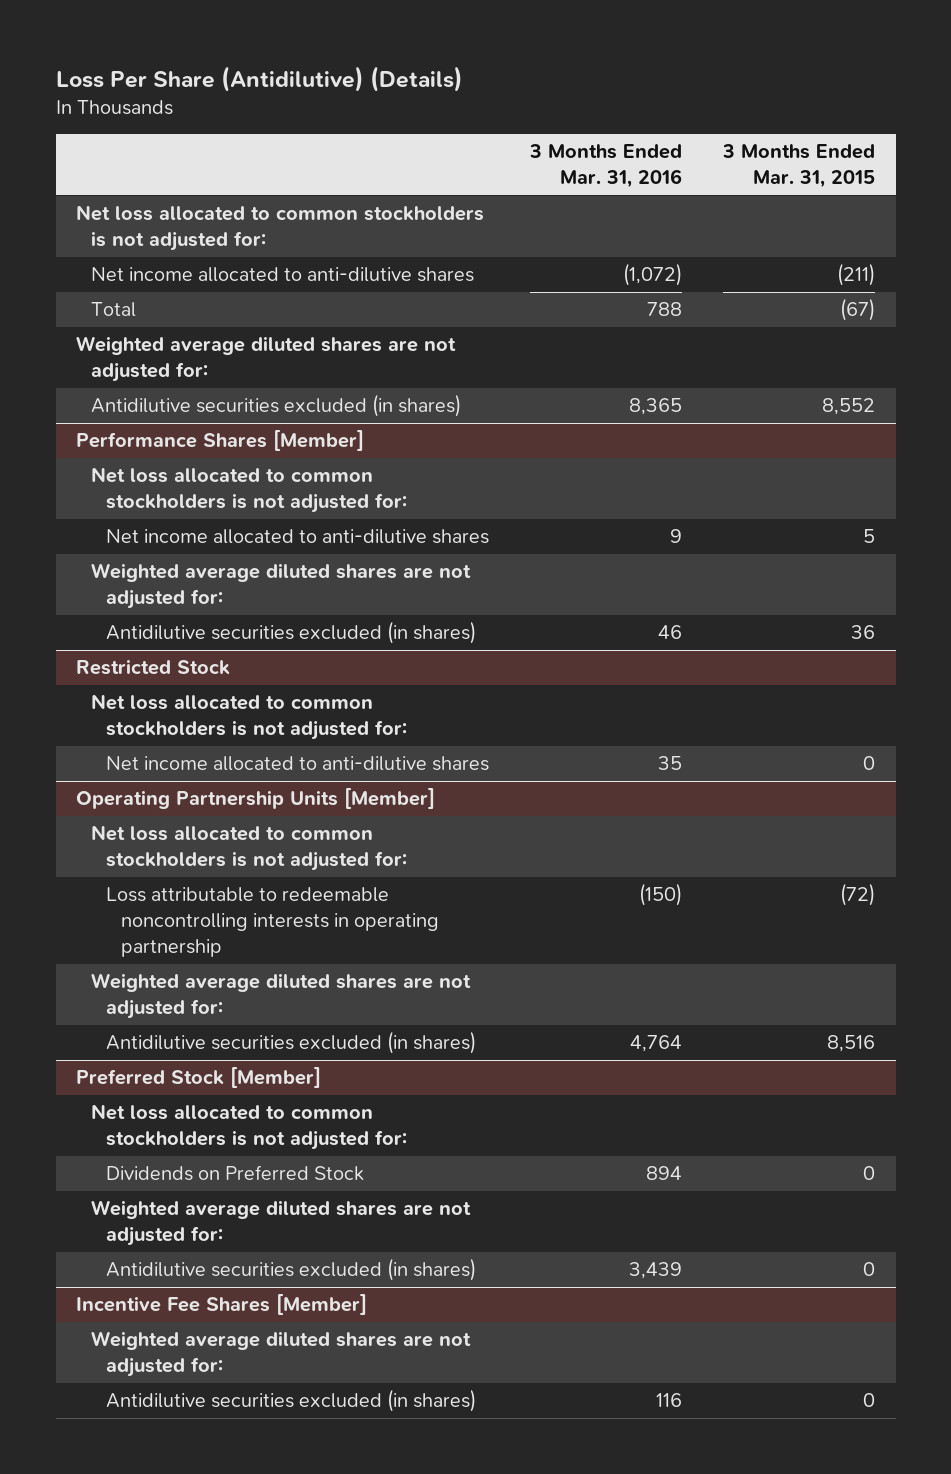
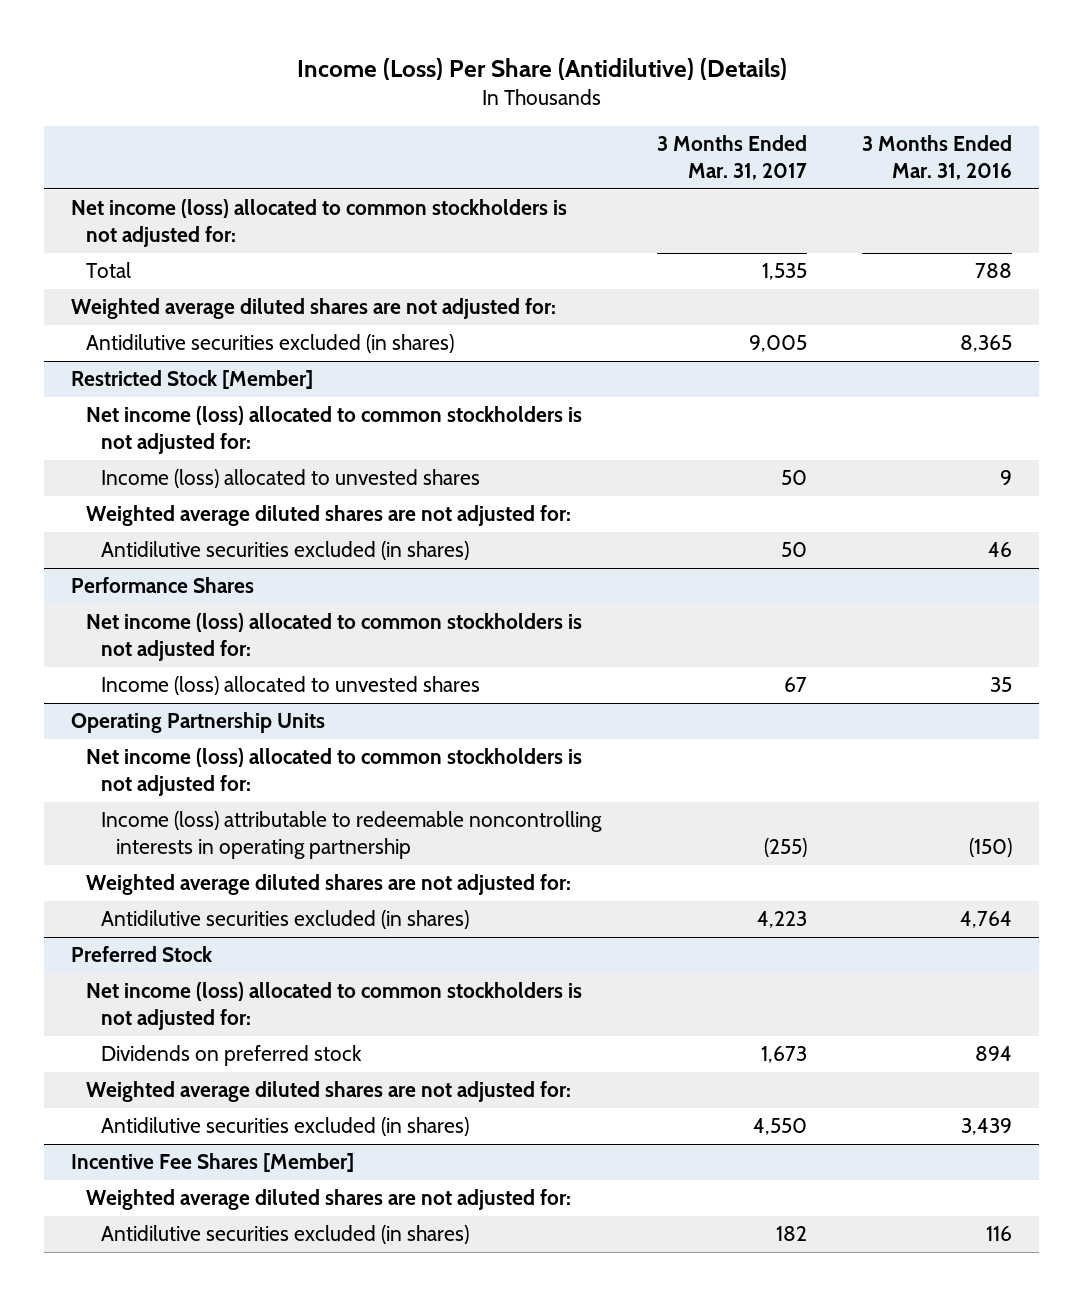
- Loss Per Share (Antidilutive) (Details)
+ Income (Loss) Per Share (Antidilutive) (Details)
- | 3 Months Ended Mar. 31, 2016 | 3 Months Ended Mar. 31, 2015
+ | 3 Months Ended Mar. 31, 2017 | 3 Months Ended Mar. 31, 2016
- Net loss allocated to common stockholders is not adjusted for:
- Net income allocated to anti-dilutive shares | (1,072) | (211)
+ Net income (loss) allocated to common stockholders is not adjusted for:
- Performance Shares [Member]
- Net loss allocated to common stockholders is not adjusted for:
- Net income allocated to anti-dilutive shares | 9 | 5
+ Restricted Stock [Member]
+ Net income (loss) allocated to common stockholders is not adjusted for:
+ Income (loss) allocated to unvested shares | 50 | 9
- Restricted Stock
- Net loss allocated to common stockholders is not adjusted for:
- Net income allocated to anti-dilutive shares | 35 | 0
- Operating Partnership Units [Member]
- Net loss allocated to common stockholders is not adjusted for:
- Loss attributable to redeemable noncontrolling interests in operating partnership | (150) | (72)
+ Performance Shares
+ Net income (loss) allocated to common stockholders is not adjusted for:
+ Income (loss) allocated to unvested shares | 67 | 35
+ Operating Partnership Units
+ Net income (loss) allocated to common stockholders is not adjusted for:
+ Income (loss) attributable to redeemable noncontrolling interests in operating partnership | (255) | (150)
- Preferred Stock [Member]
- Net loss allocated to common stockholders is not adjusted for:
- Dividends on Preferred Stock | 894 | 0
+ Preferred Stock
+ Net income (loss) allocated to common stockholders is not adjusted for:
+ Dividends on preferred stock | 1,673 | 894

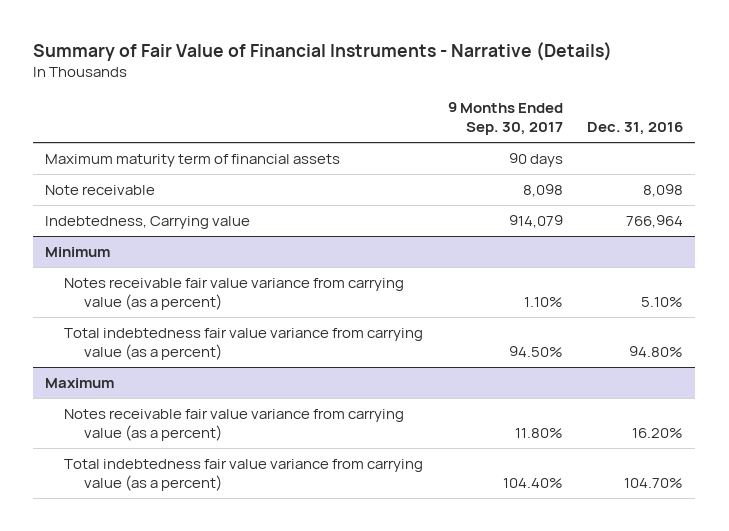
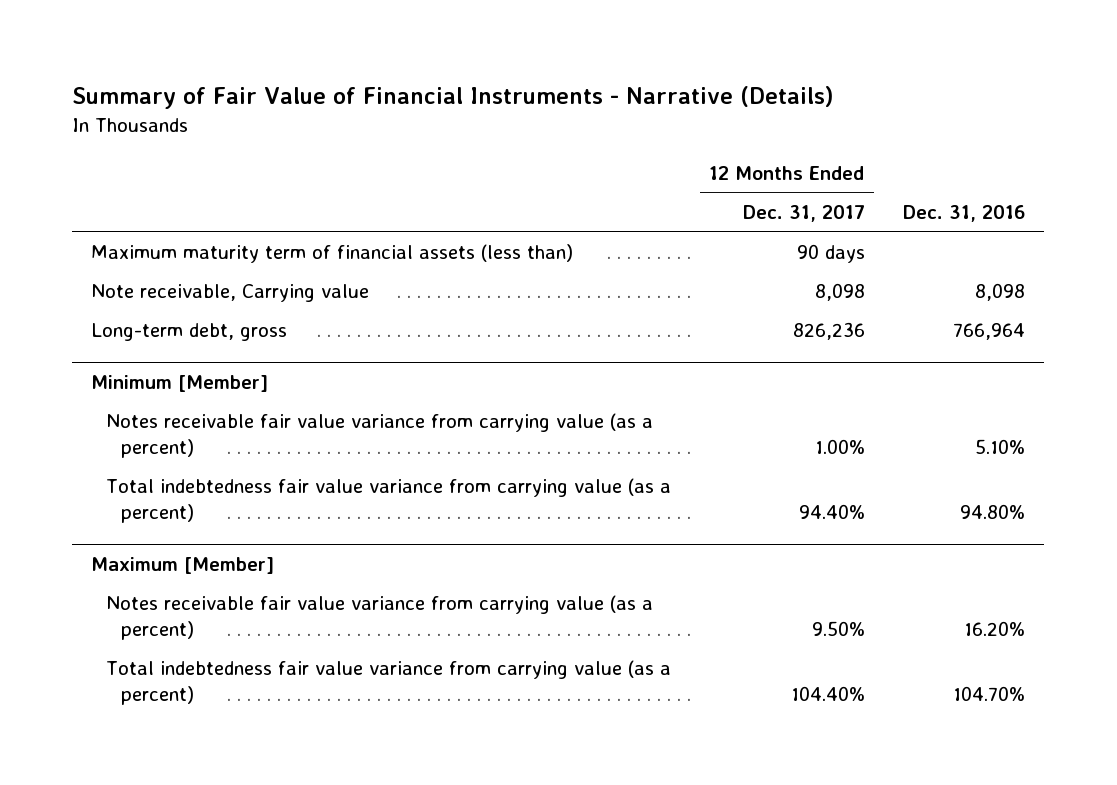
- | 9 Months Ended Sep. 30, 2017 | Dec. 31, 2016
+ | 12 Months Ended Dec. 31, 2017 | Dec. 31, 2016
- Maximum maturity term of financial assets | 90 days |
- Note receivable | 8,098 | 8,098
- Indebtedness, Carrying value | 914,079 | 766,964
- Minimum
+ Maximum maturity term of financial assets (less than) | 90 days |
+ Note receivable, Carrying value | 8,098 | 8,098
+ Long-term debt, gross | 826,236 | 766,964
+ Minimum [Member]
- Maximum
+ Maximum [Member]

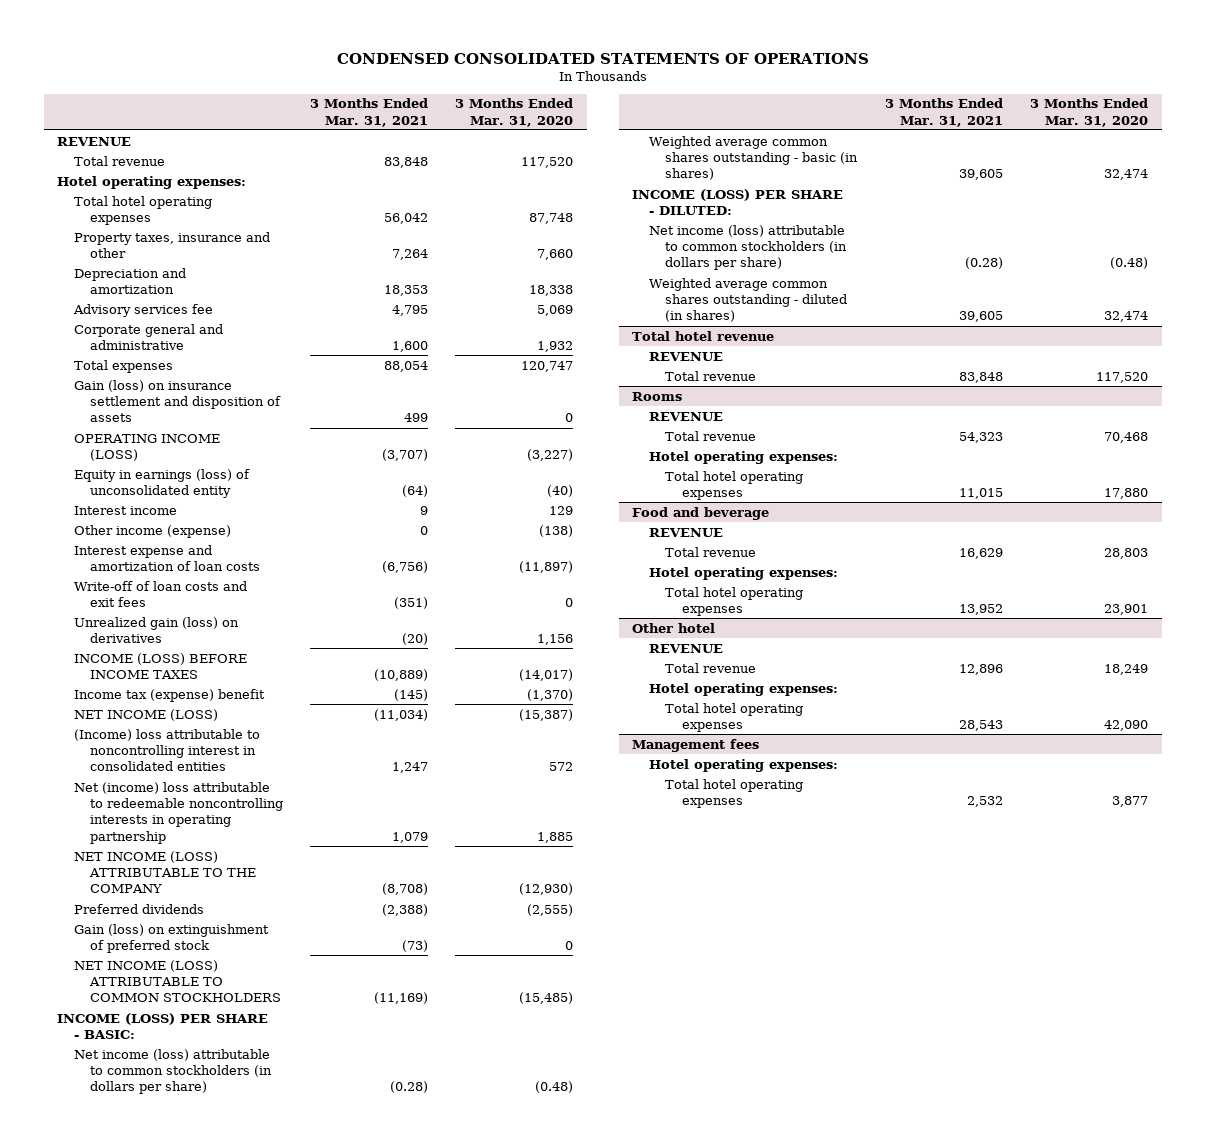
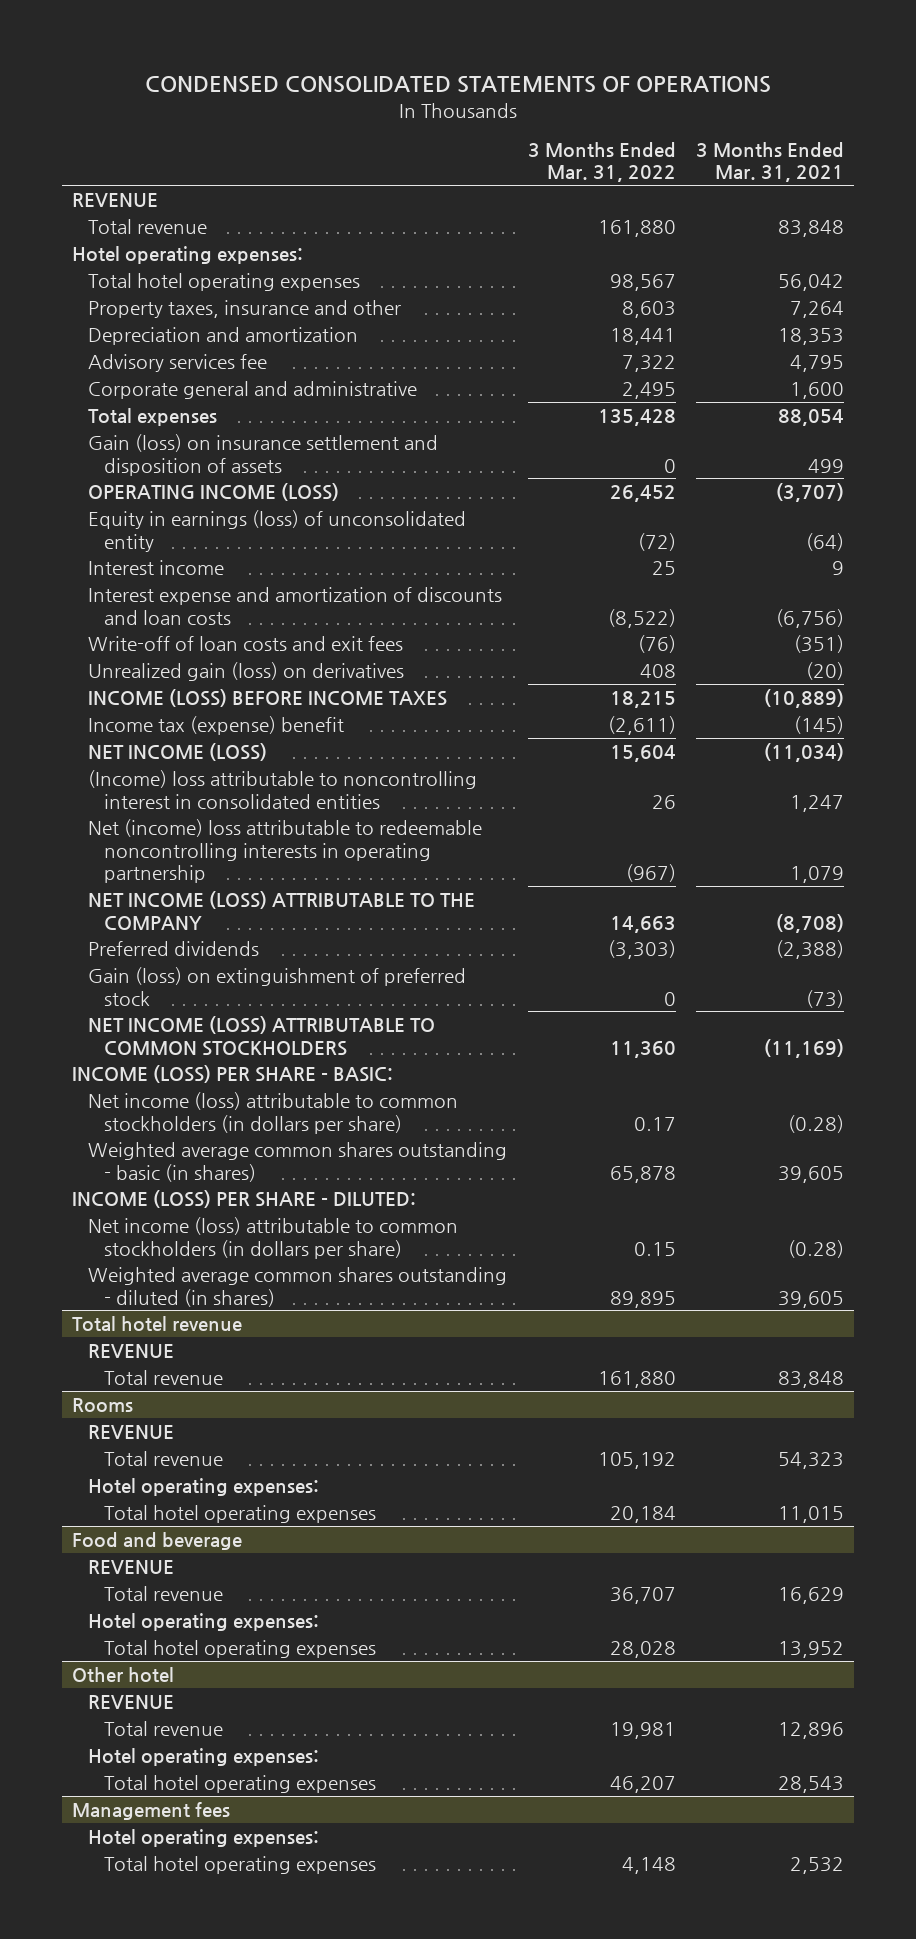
- | 3 Months Ended Mar. 31, 2021 | 3 Months Ended Mar. 31, 2020
+ | 3 Months Ended Mar. 31, 2022 | 3 Months Ended Mar. 31, 2021
- Other income (expense) | 0 | (138)
- Interest expense and amortization of loan costs | (6,756) | (11,897)
+ Interest expense and amortization of discounts and loan costs | (8,522) | (6,756)

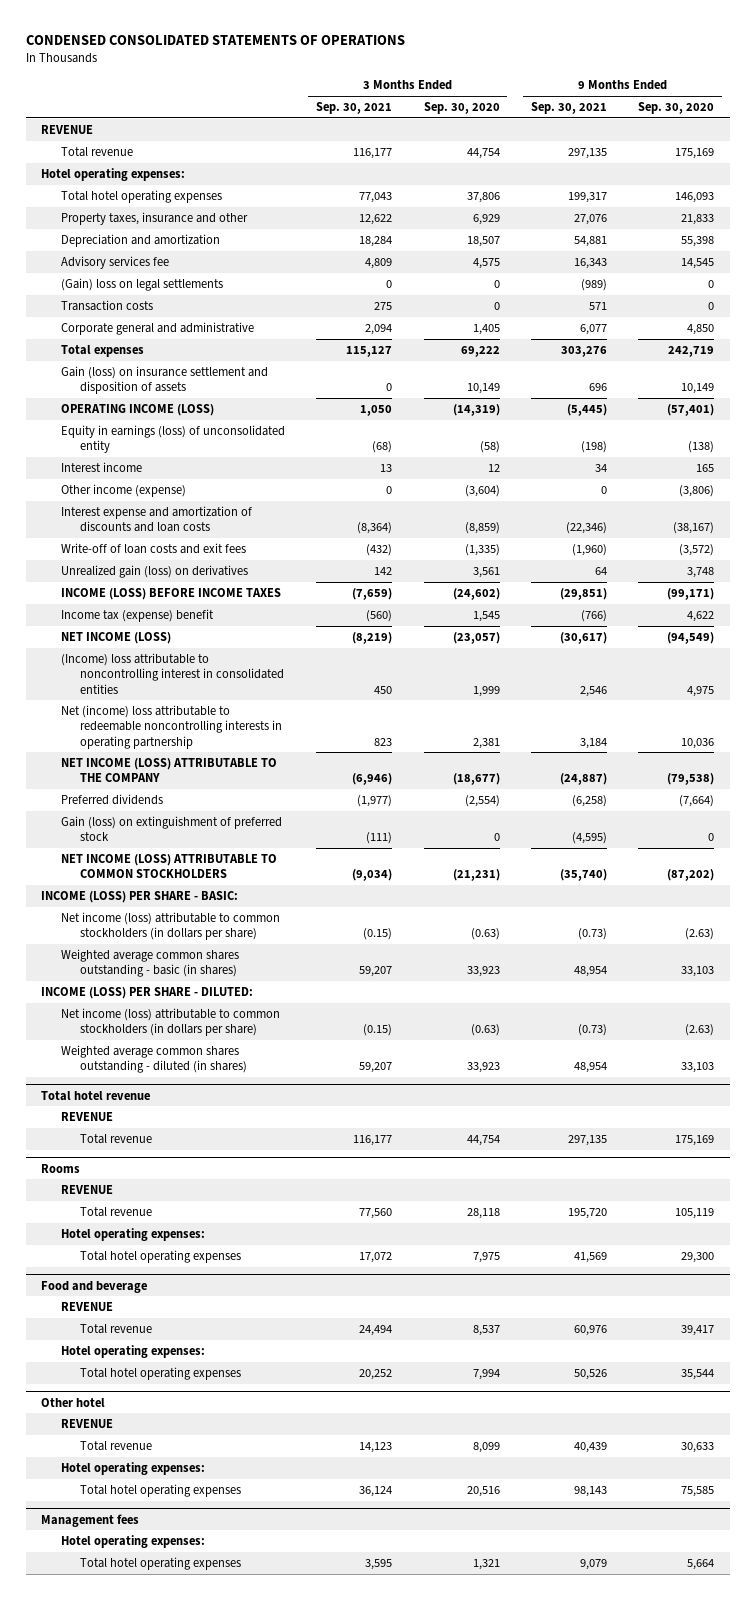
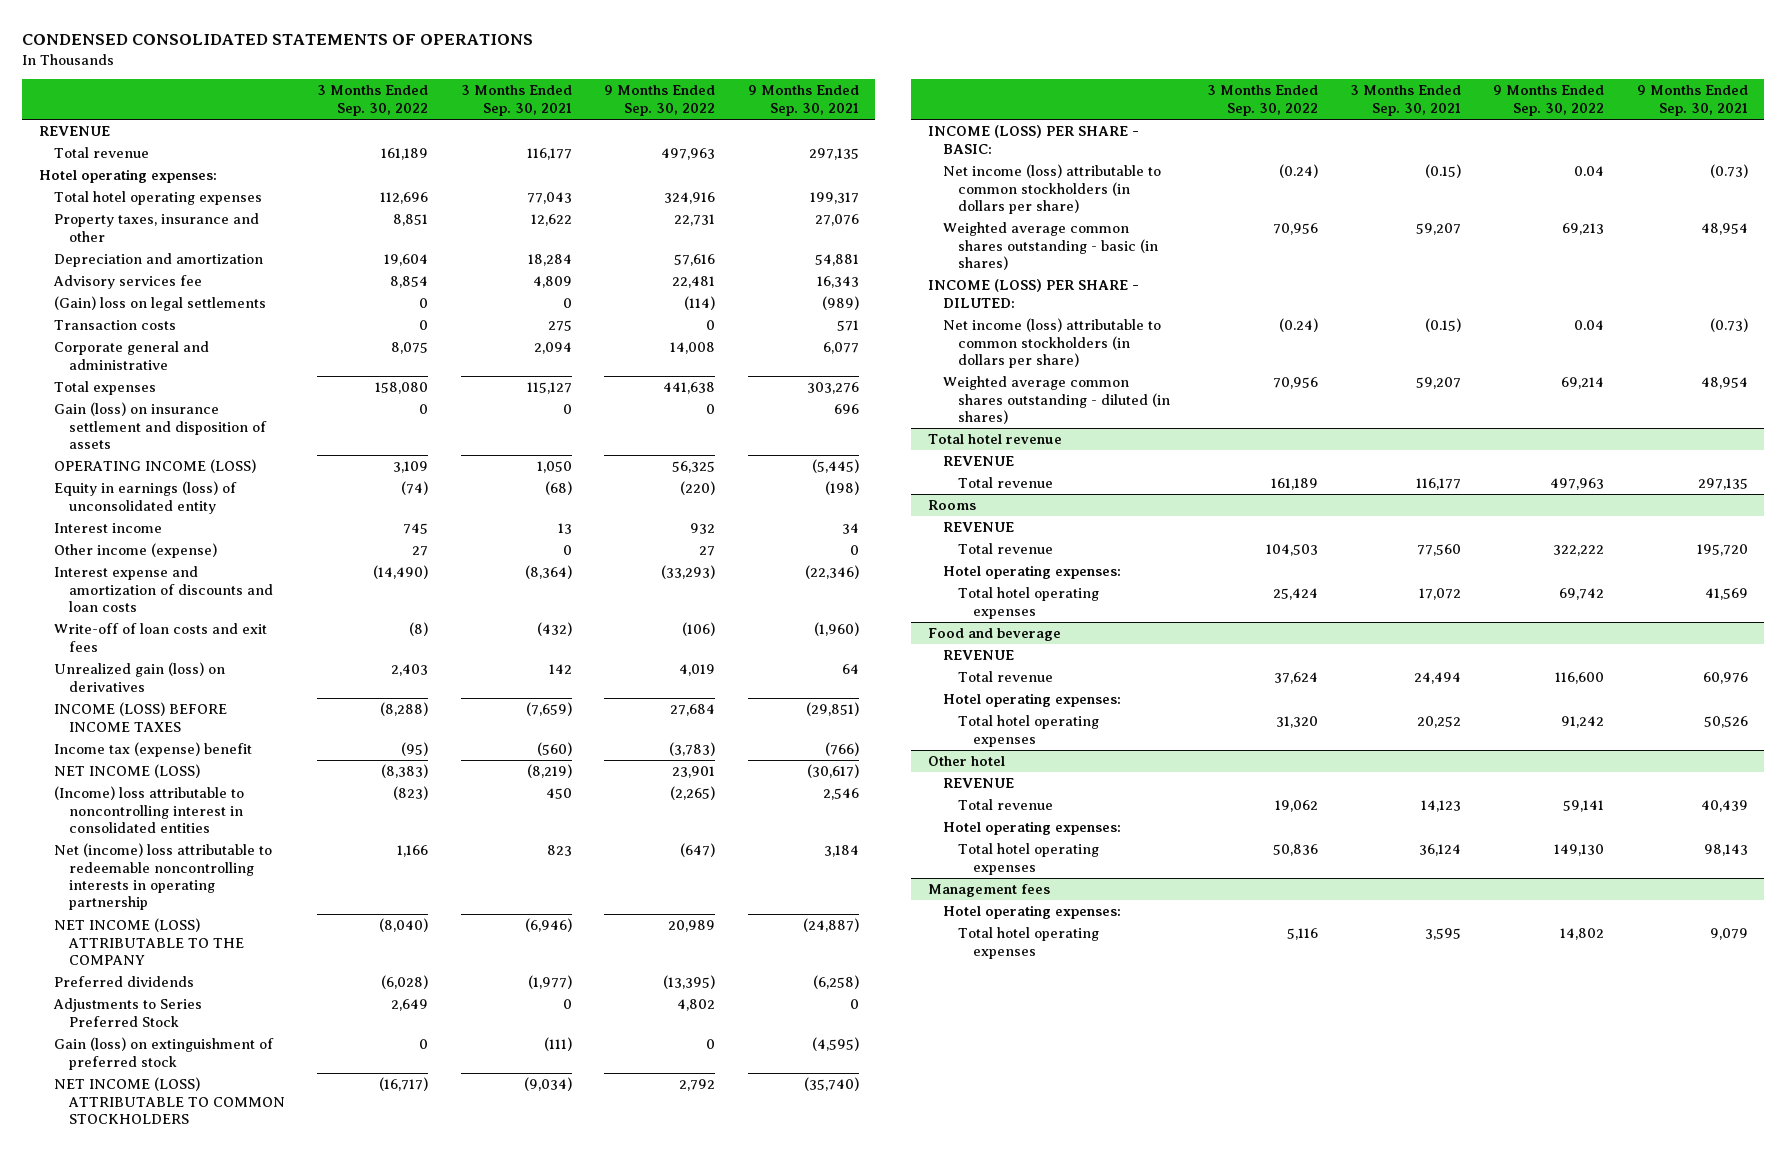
- | 3 Months Ended Sep. 30, 2021 | 3 Months Ended Sep. 30, 2020 | 9 Months Ended Sep. 30, 2021 | 9 Months Ended Sep. 30, 2020
+ | 3 Months Ended Sep. 30, 2022 | 3 Months Ended Sep. 30, 2021 | 9 Months Ended Sep. 30, 2022 | 9 Months Ended Sep. 30, 2021
+ Adjustments to Series Preferred Stock | 2,649 | 0 | 4,802 | 0

